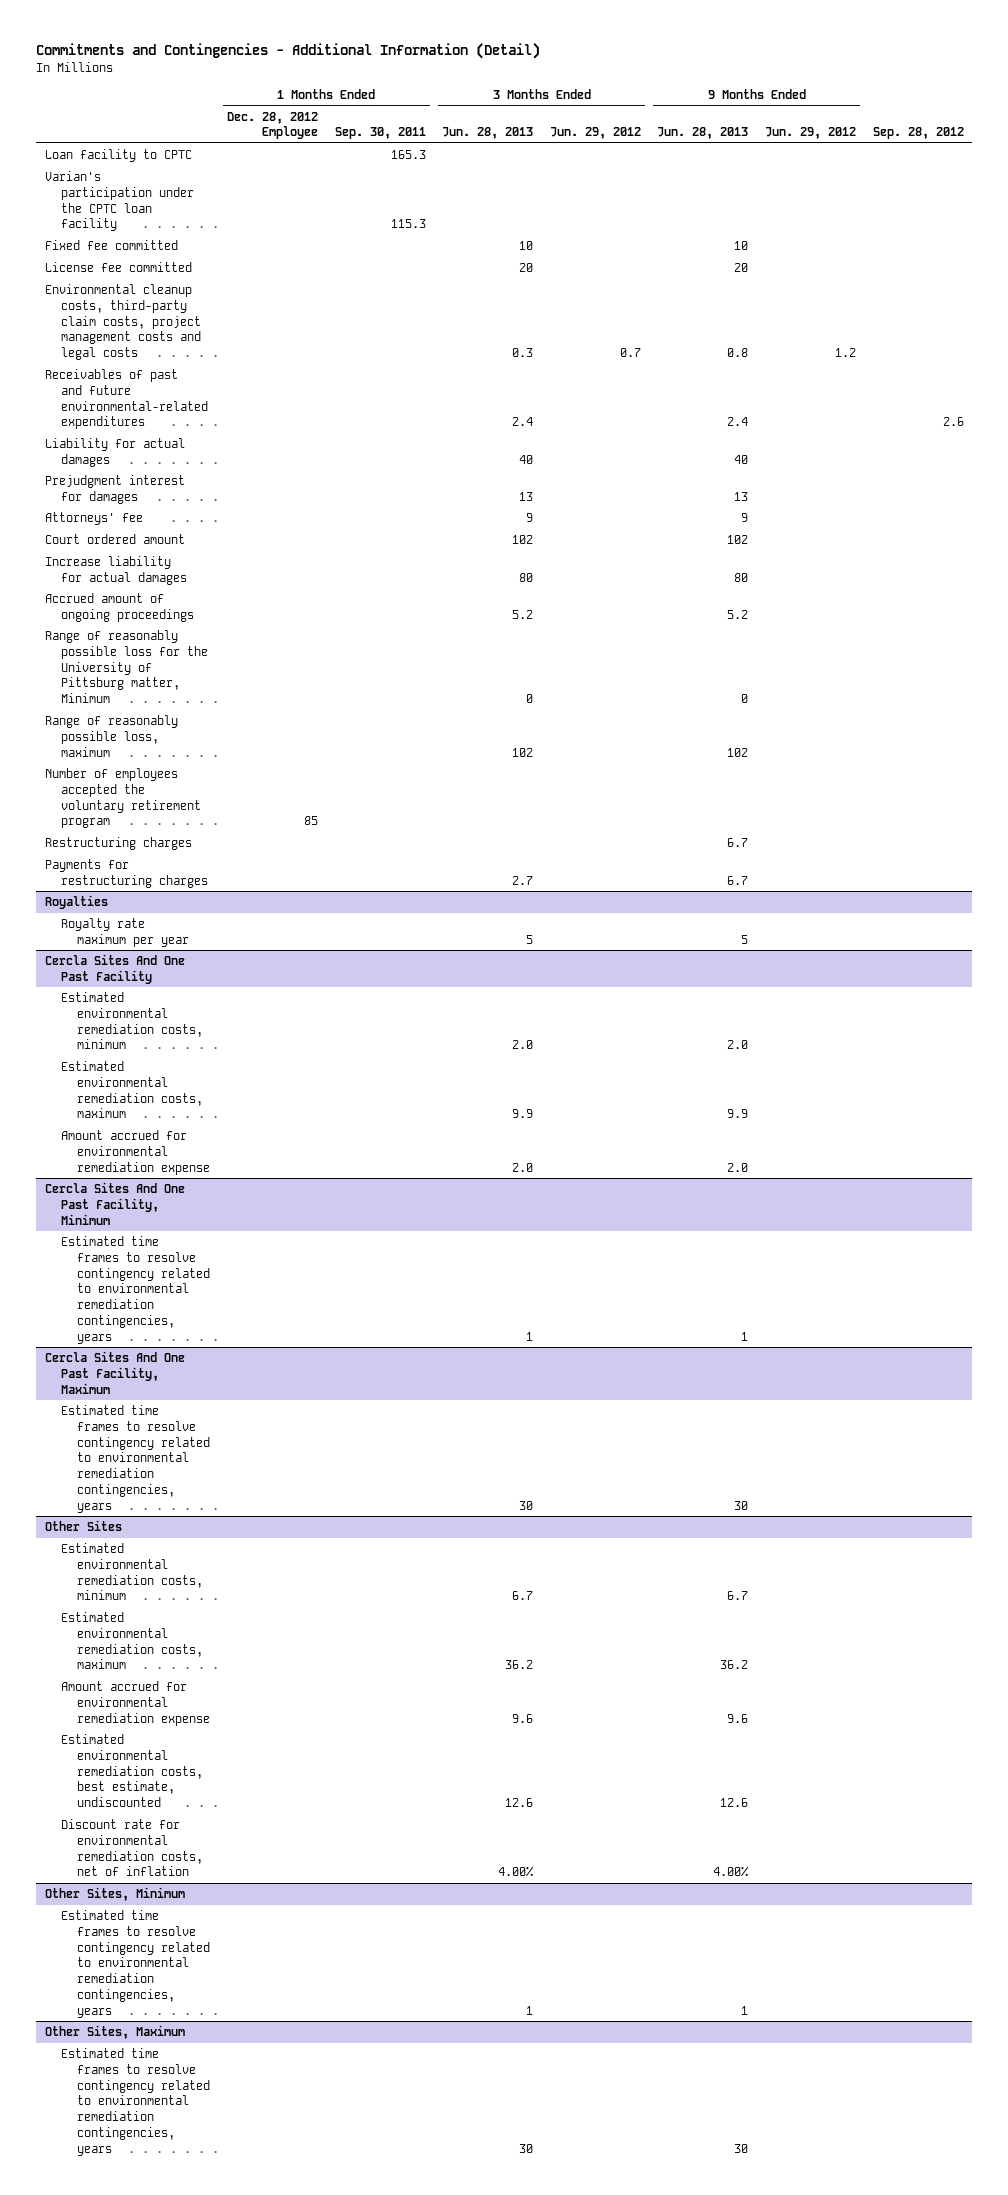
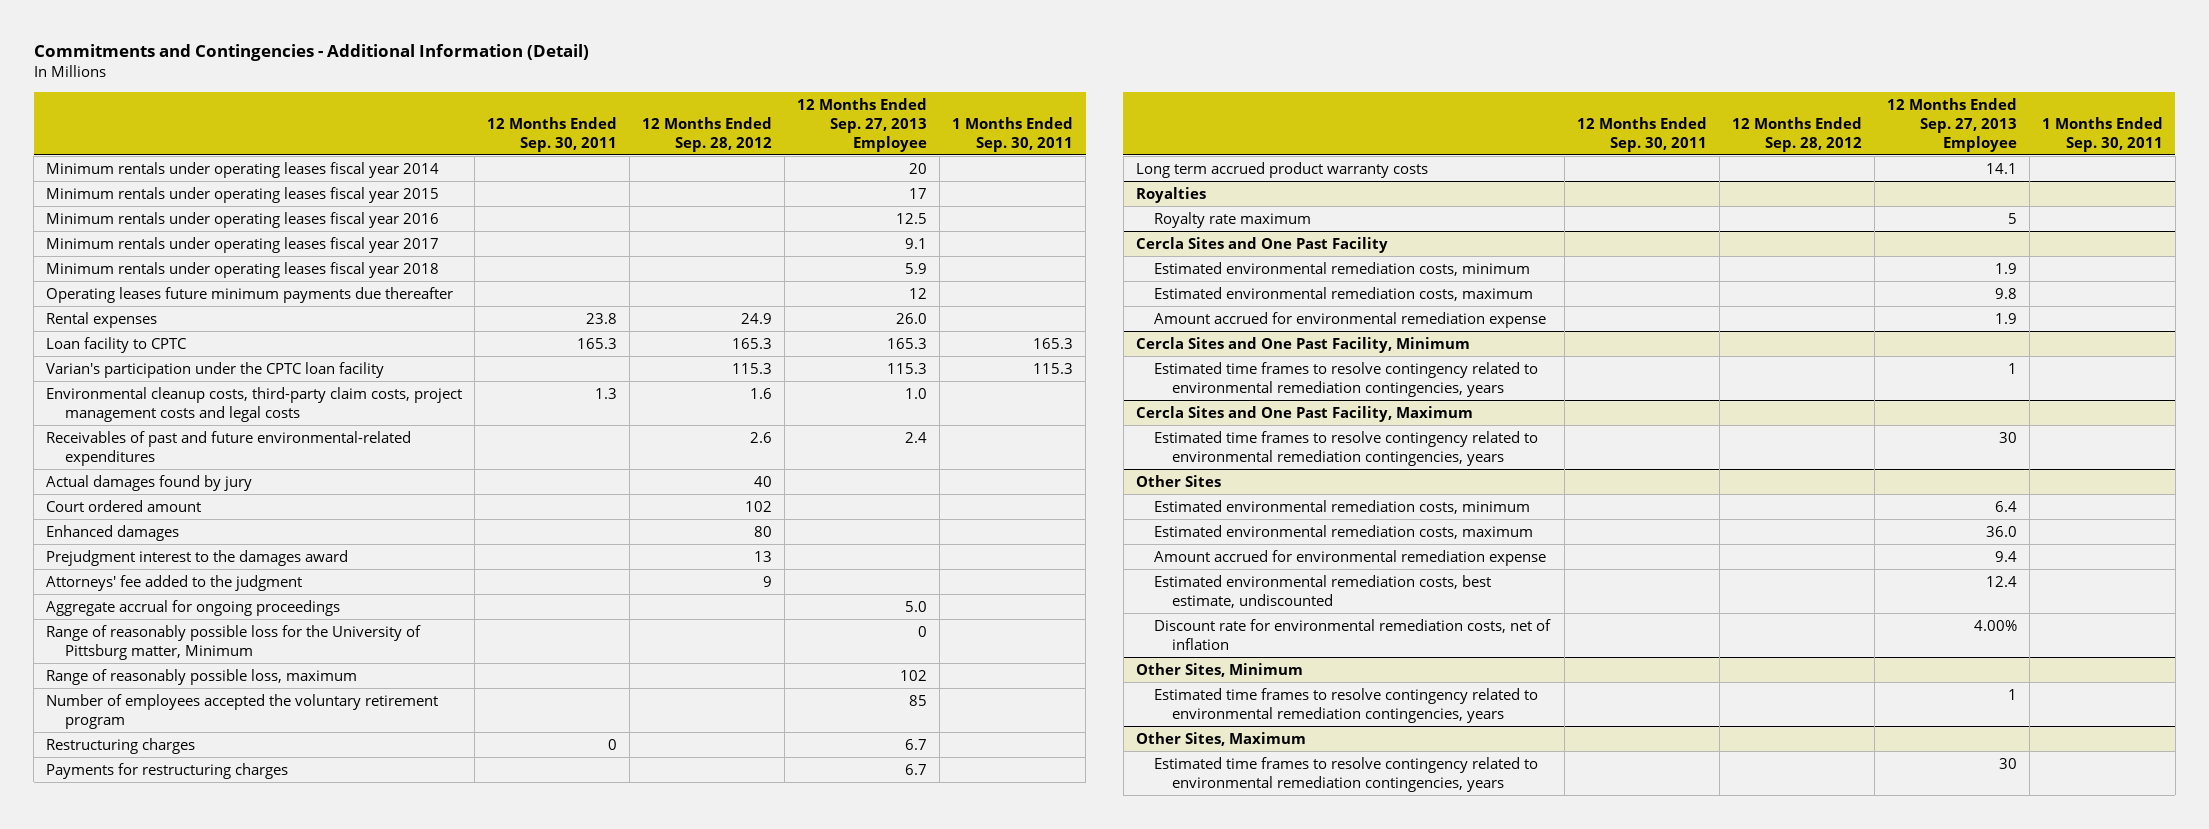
- | 1 Months Ended Dec. 28, 2012 Employee | 1 Months Ended Sep. 30, 2011 | 3 Months Ended Jun. 28, 2013 | 3 Months Ended Jun. 29, 2012 | 9 Months Ended Jun. 28, 2013 | 9 Months Ended Jun. 29, 2012 | Sep. 28, 2012
+ | 12 Months Ended Sep. 30, 2011 | 12 Months Ended Sep. 28, 2012 | 12 Months Ended Sep. 27, 2013 Employee | 1 Months Ended Sep. 30, 2011
+ Minimum rentals under operating leases fiscal year 2014 | | | 20 |
+ Minimum rentals under operating leases fiscal year 2015 | | | 17 |
+ Minimum rentals under operating leases fiscal year 2016 | | | 12.5 |
+ Minimum rentals under operating leases fiscal year 2017 | | | 9.1 |
+ Minimum rentals under operating leases fiscal year 2018 | | | 5.9 |
+ Operating leases future minimum payments due thereafter | | | 12 |
+ Rental expenses | 23.8 | 24.9 | 26.0 |
- Fixed fee committed | | | 10 | | 10 | |
- License fee committed | | | 20 | | 20 | |
- Liability for actual damages | | | 40 | | 40 | |
- Prejudgment interest for damages | | | 13 | | 13 | |
- Attorneys' fee | | | 9 | | 9 | |
+ Actual damages found by jury | | 40 | |
- Increase liability for actual damages | | | 80 | | 80 | |
- Accrued amount of ongoing proceedings | | | 5.2 | | 5.2 | |
+ Enhanced damages | | 80 | |
+ Prejudgment interest to the damages award | | 13 | |
+ Attorneys' fee added to the judgment | | 9 | |
+ Aggregate accrual for ongoing proceedings | | | 5.0 |
+ Long term accrued product warranty costs | | | 14.1 |
@ Royalties
- Royalty rate maximum per year | | | 5 | | 5 | |
- Cercla Sites And One Past Facility
@ Royalties
+ Royalty rate maximum | | | 5 |
+ Cercla Sites and One Past Facility
- Cercla Sites And One Past Facility, Minimum
+ Cercla Sites and One Past Facility, Minimum
- Cercla Sites And One Past Facility, Maximum
+ Cercla Sites and One Past Facility, Maximum

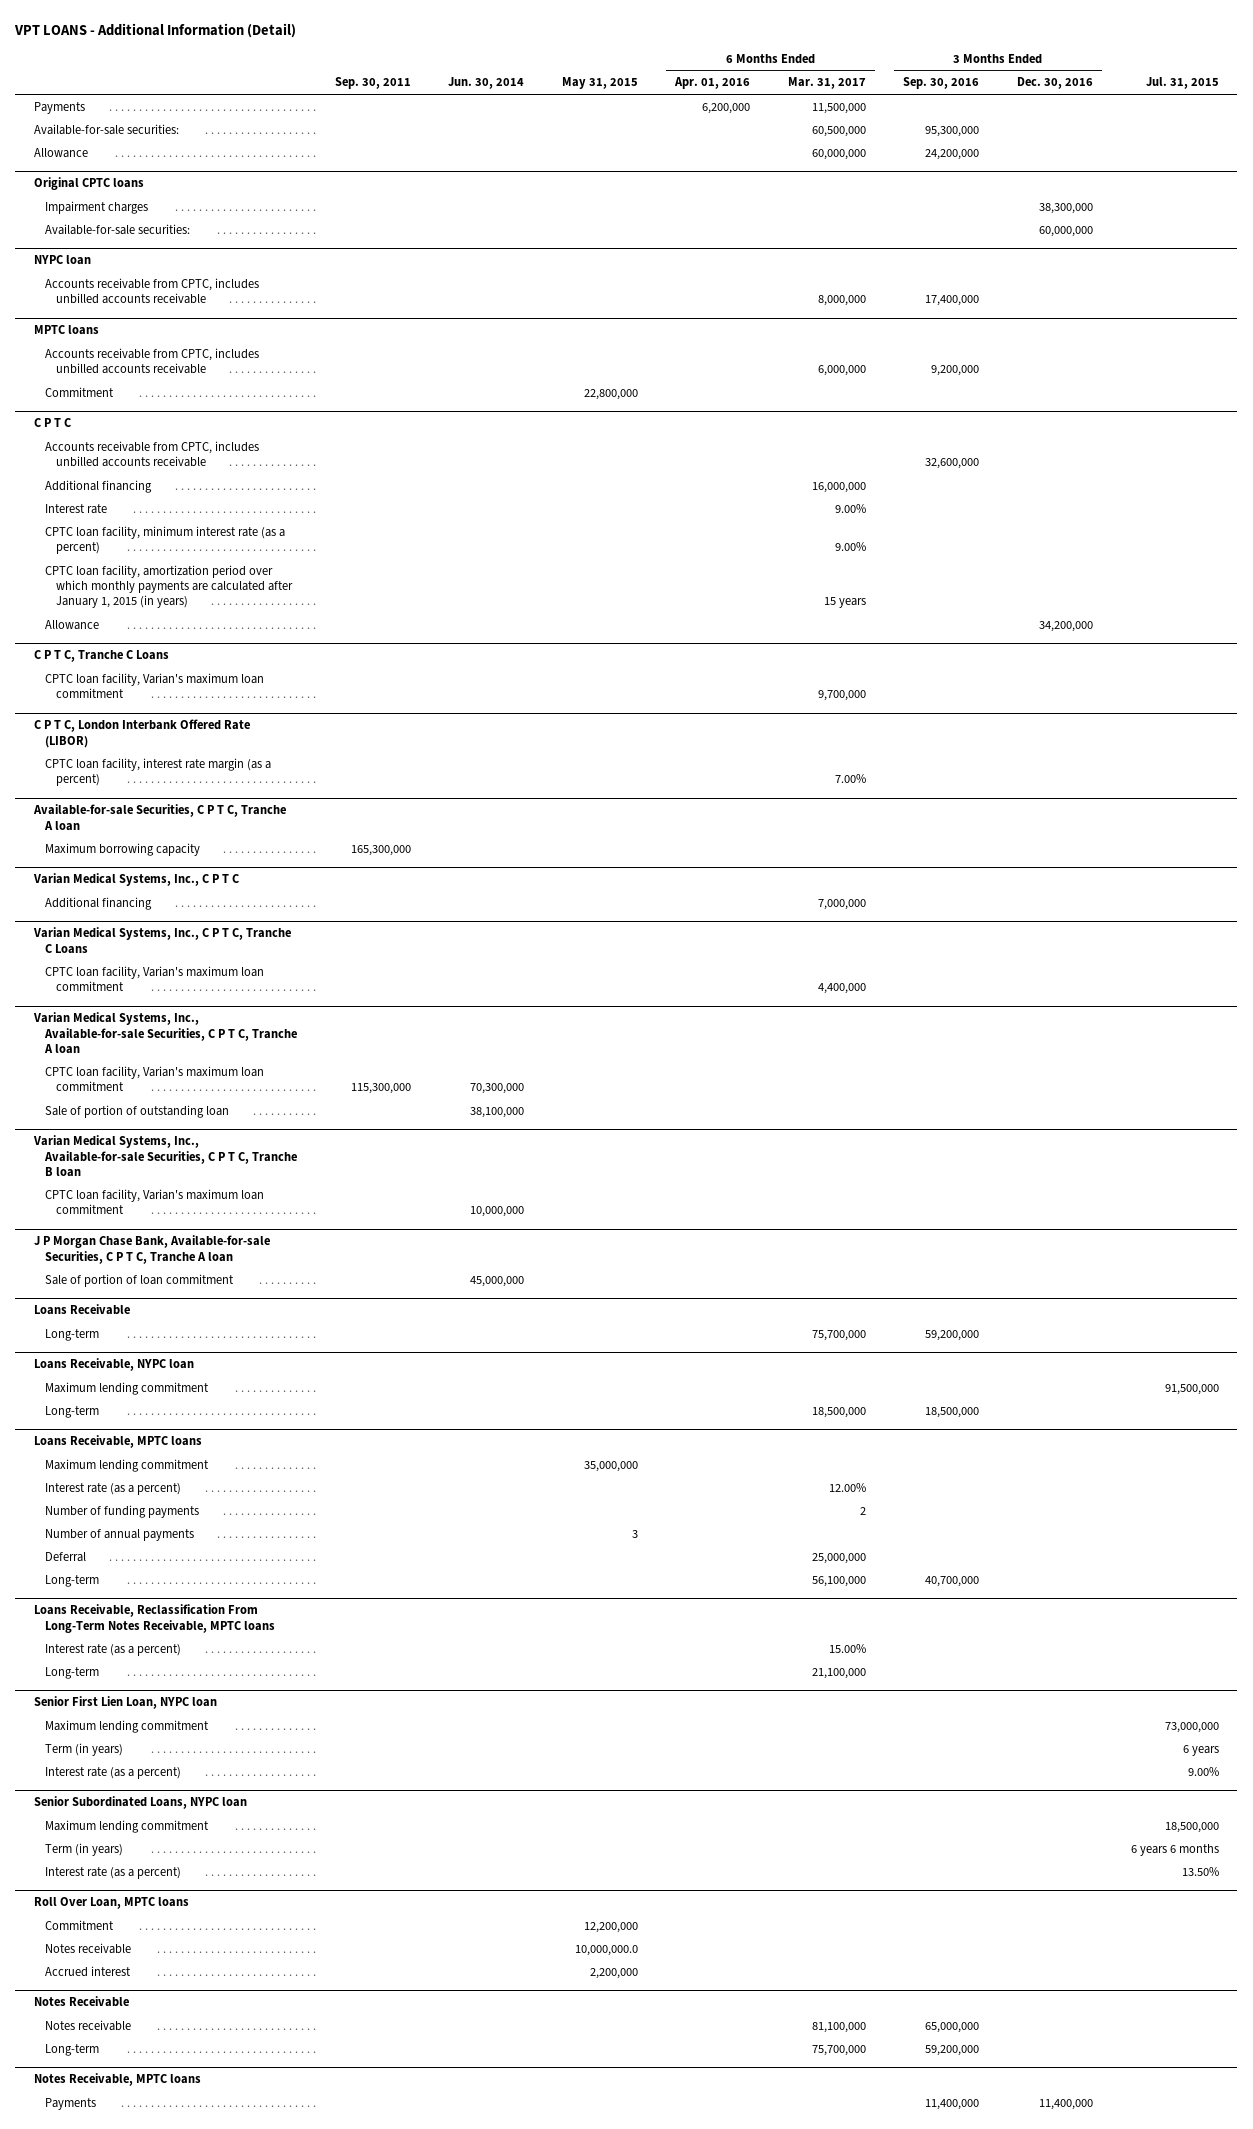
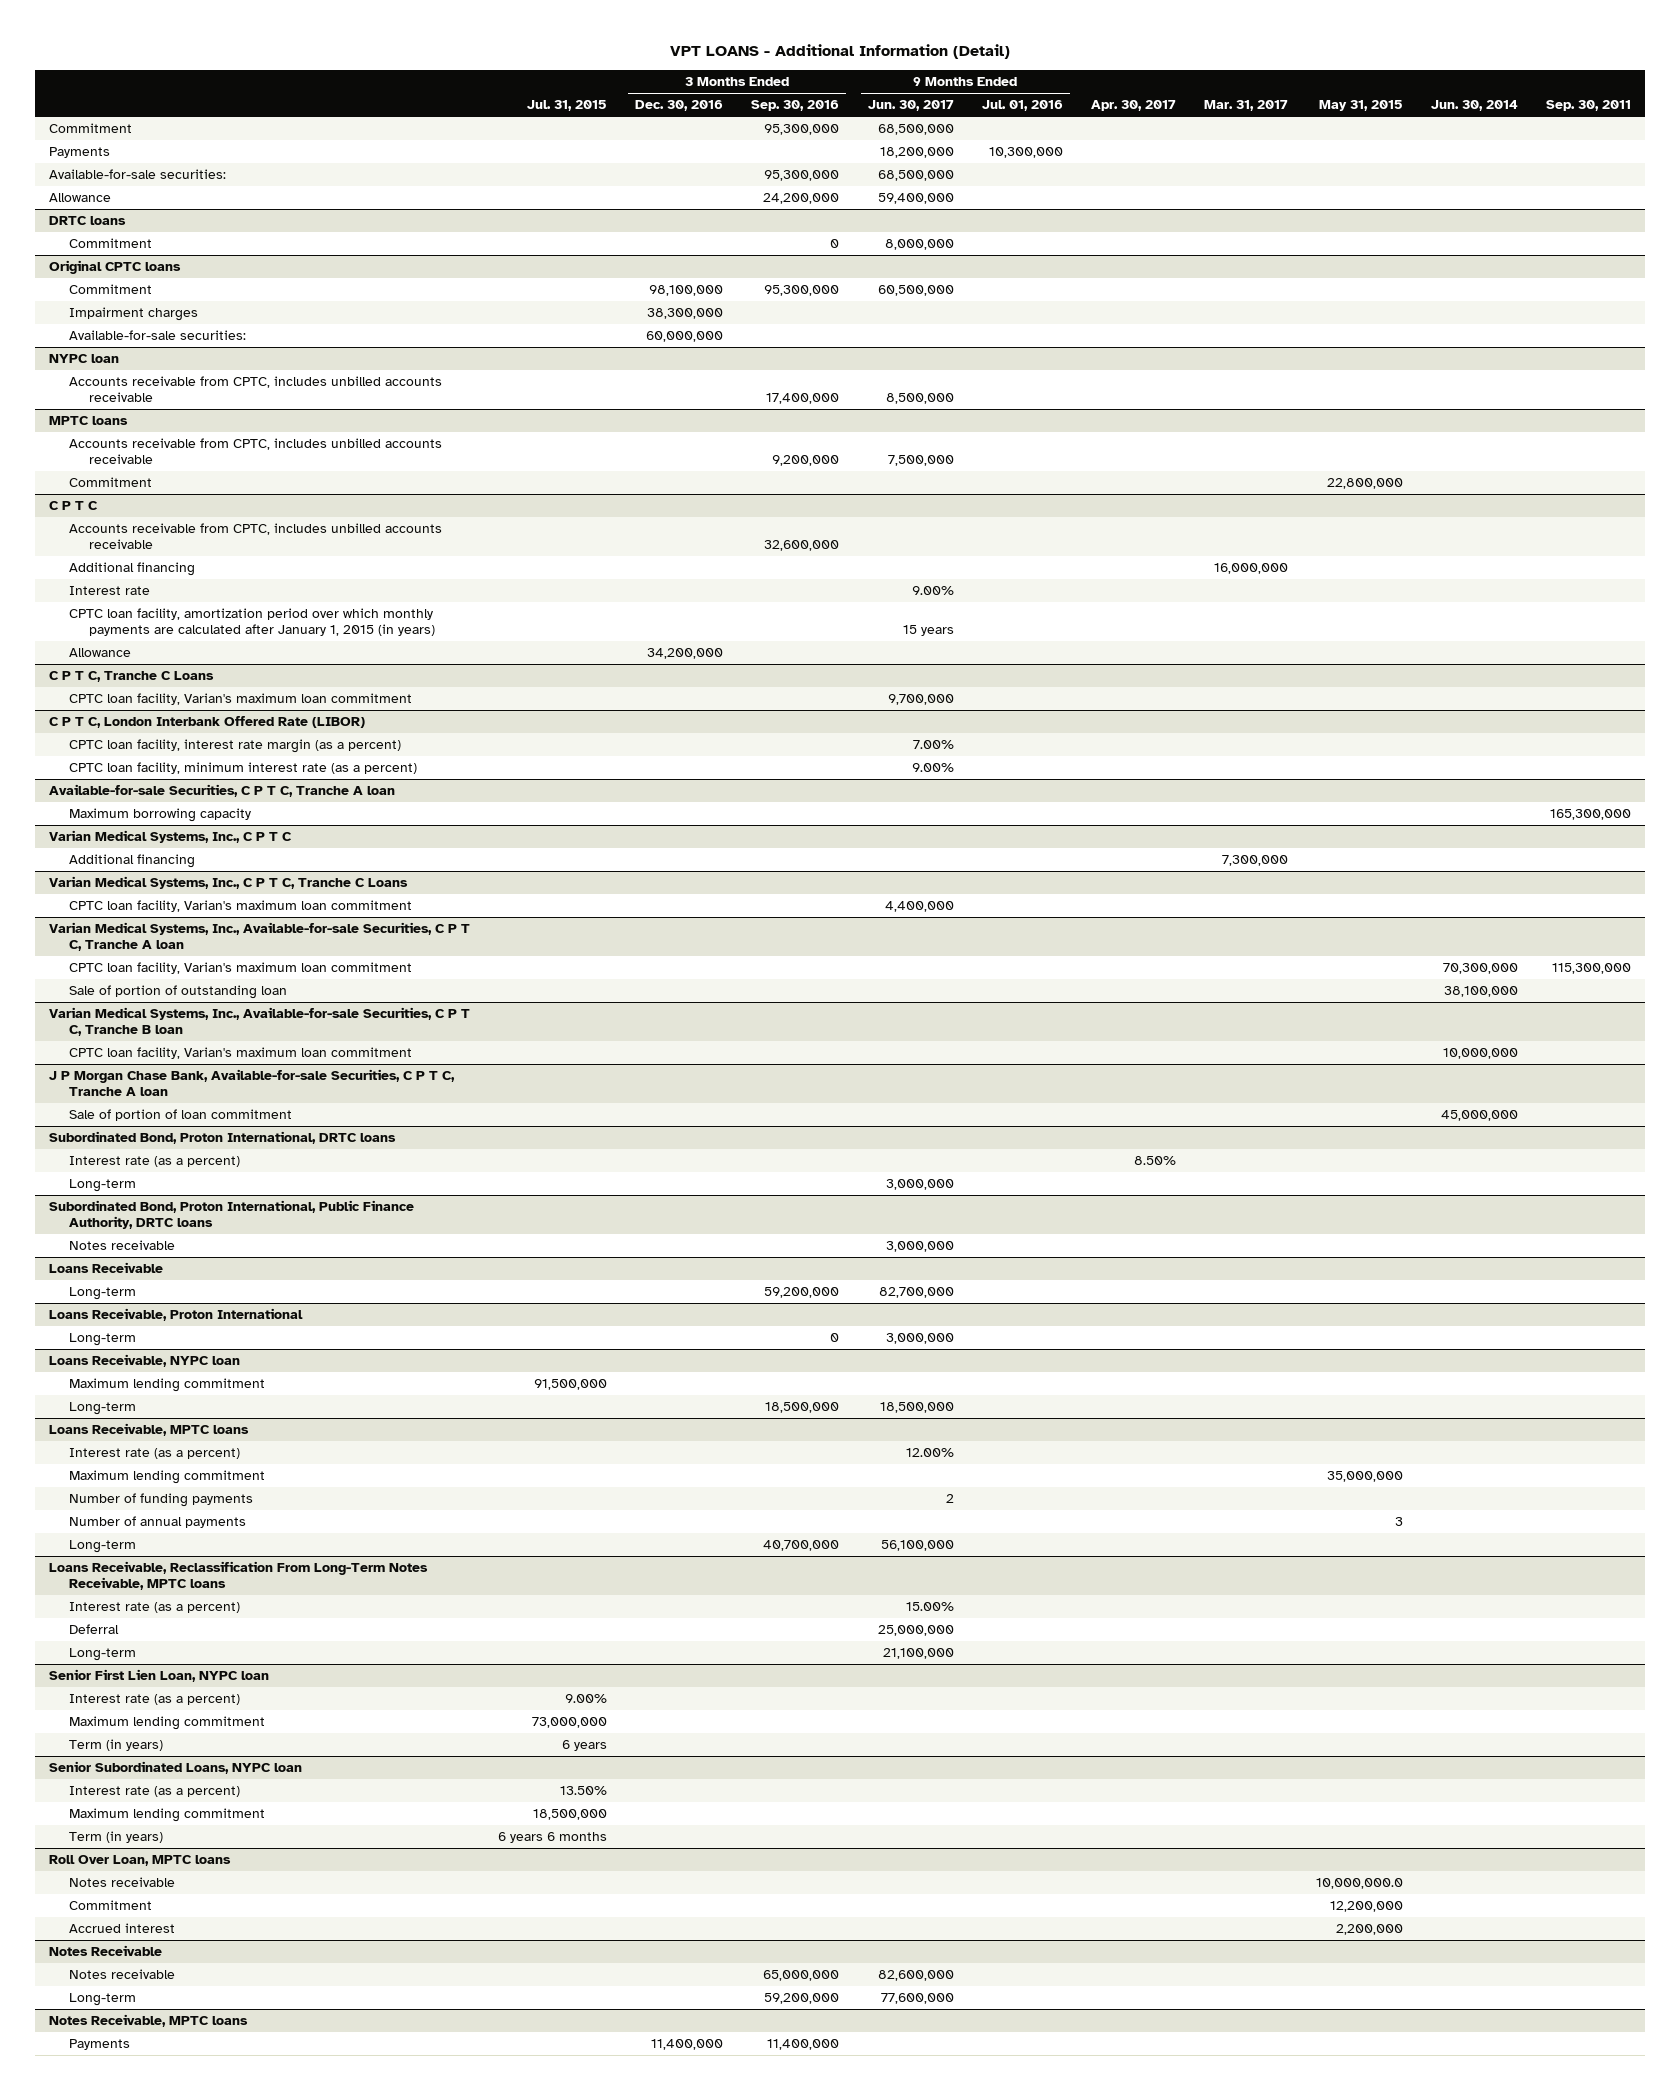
- | Sep. 30, 2011 | Jun. 30, 2014 | May 31, 2015 | 6 Months Ended Apr. 01, 2016 | 6 Months Ended Mar. 31, 2017 | 3 Months Ended Sep. 30, 2016 | 3 Months Ended Dec. 30, 2016 | Jul. 31, 2015
+ | Jul. 31, 2015 | 3 Months Ended Dec. 30, 2016 | 3 Months Ended Sep. 30, 2016 | 9 Months Ended Jun. 30, 2017 | 9 Months Ended Jul. 01, 2016 | Apr. 30, 2017 | Mar. 31, 2017 | May 31, 2015 | Jun. 30, 2014 | Sep. 30, 2011
+ Commitment | | | 95,300,000 | 68,500,000 | | | | | |
+ DRTC loans
+ Commitment | | | 0 | 8,000,000 | | | | | |
@ Original CPTC loans
+ Commitment | | 98,100,000 | 95,300,000 | 60,500,000 | | | | | |
@ C P T C
- CPTC loan facility, minimum interest rate (as a percent) | | | | | 9.00% | | |
@ C P T C, London Interbank Offered Rate (LIBOR)
+ CPTC loan facility, minimum interest rate (as a percent) | | | | 9.00% | | | | | |
+ Subordinated Bond, Proton International, DRTC loans
+ Interest rate (as a percent) | | | | | | 8.50% | | | |
+ Long-term | | | | 3,000,000 | | | | | |
+ Subordinated Bond, Proton International, Public Finance Authority, DRTC loans
+ Notes receivable | | | | 3,000,000 | | | | | |
+ Loans Receivable, Proton International
+ Long-term | | | 0 | 3,000,000 | | | | | |
@ Loans Receivable, MPTC loans
moved down: Maximum lending commitment | | | | | | | | 35,000,000 | |
- Deferral | | | | | 25,000,000 | | |
@ Loans Receivable, Reclassification From Long-Term Notes Receivable, MPTC loans
+ Deferral | | | | 25,000,000 | | | | | |
@ Senior First Lien Loan, NYPC loan
moved up: Interest rate (as a percent) | 9.00% | | | | | | | | |
@ Senior Subordinated Loans, NYPC loan
moved up: Interest rate (as a percent) | 13.50% | | | | | | | | |
@ Roll Over Loan, MPTC loans
moved down: Commitment | | | | | | | | 12,200,000 | |

